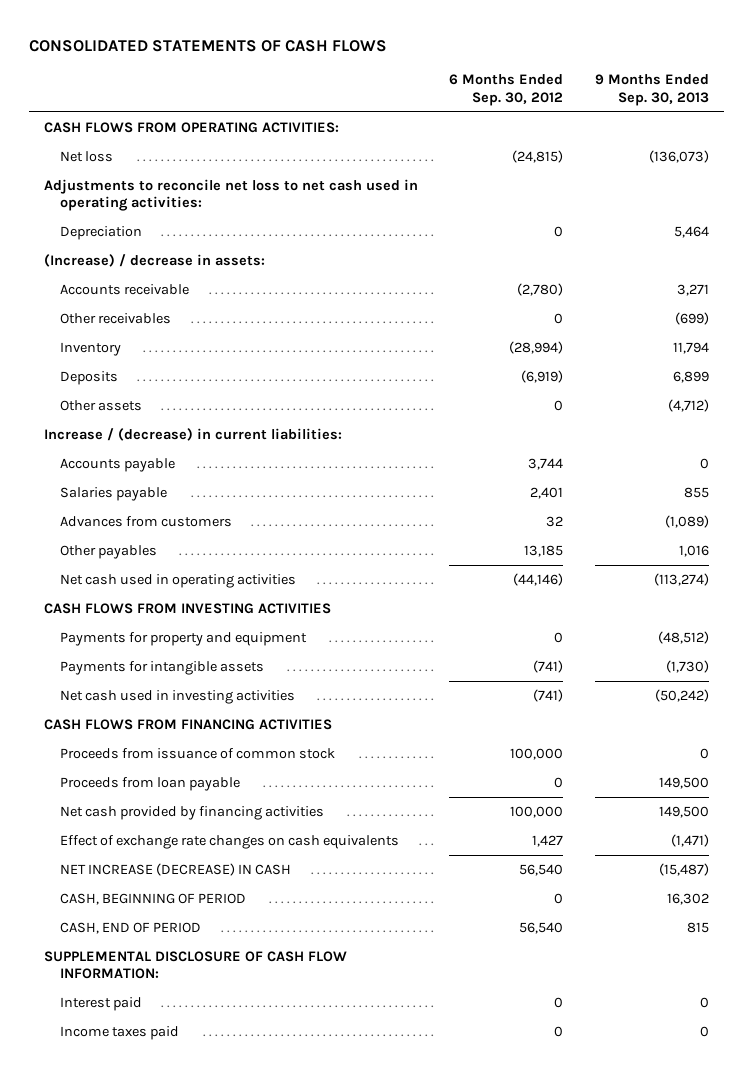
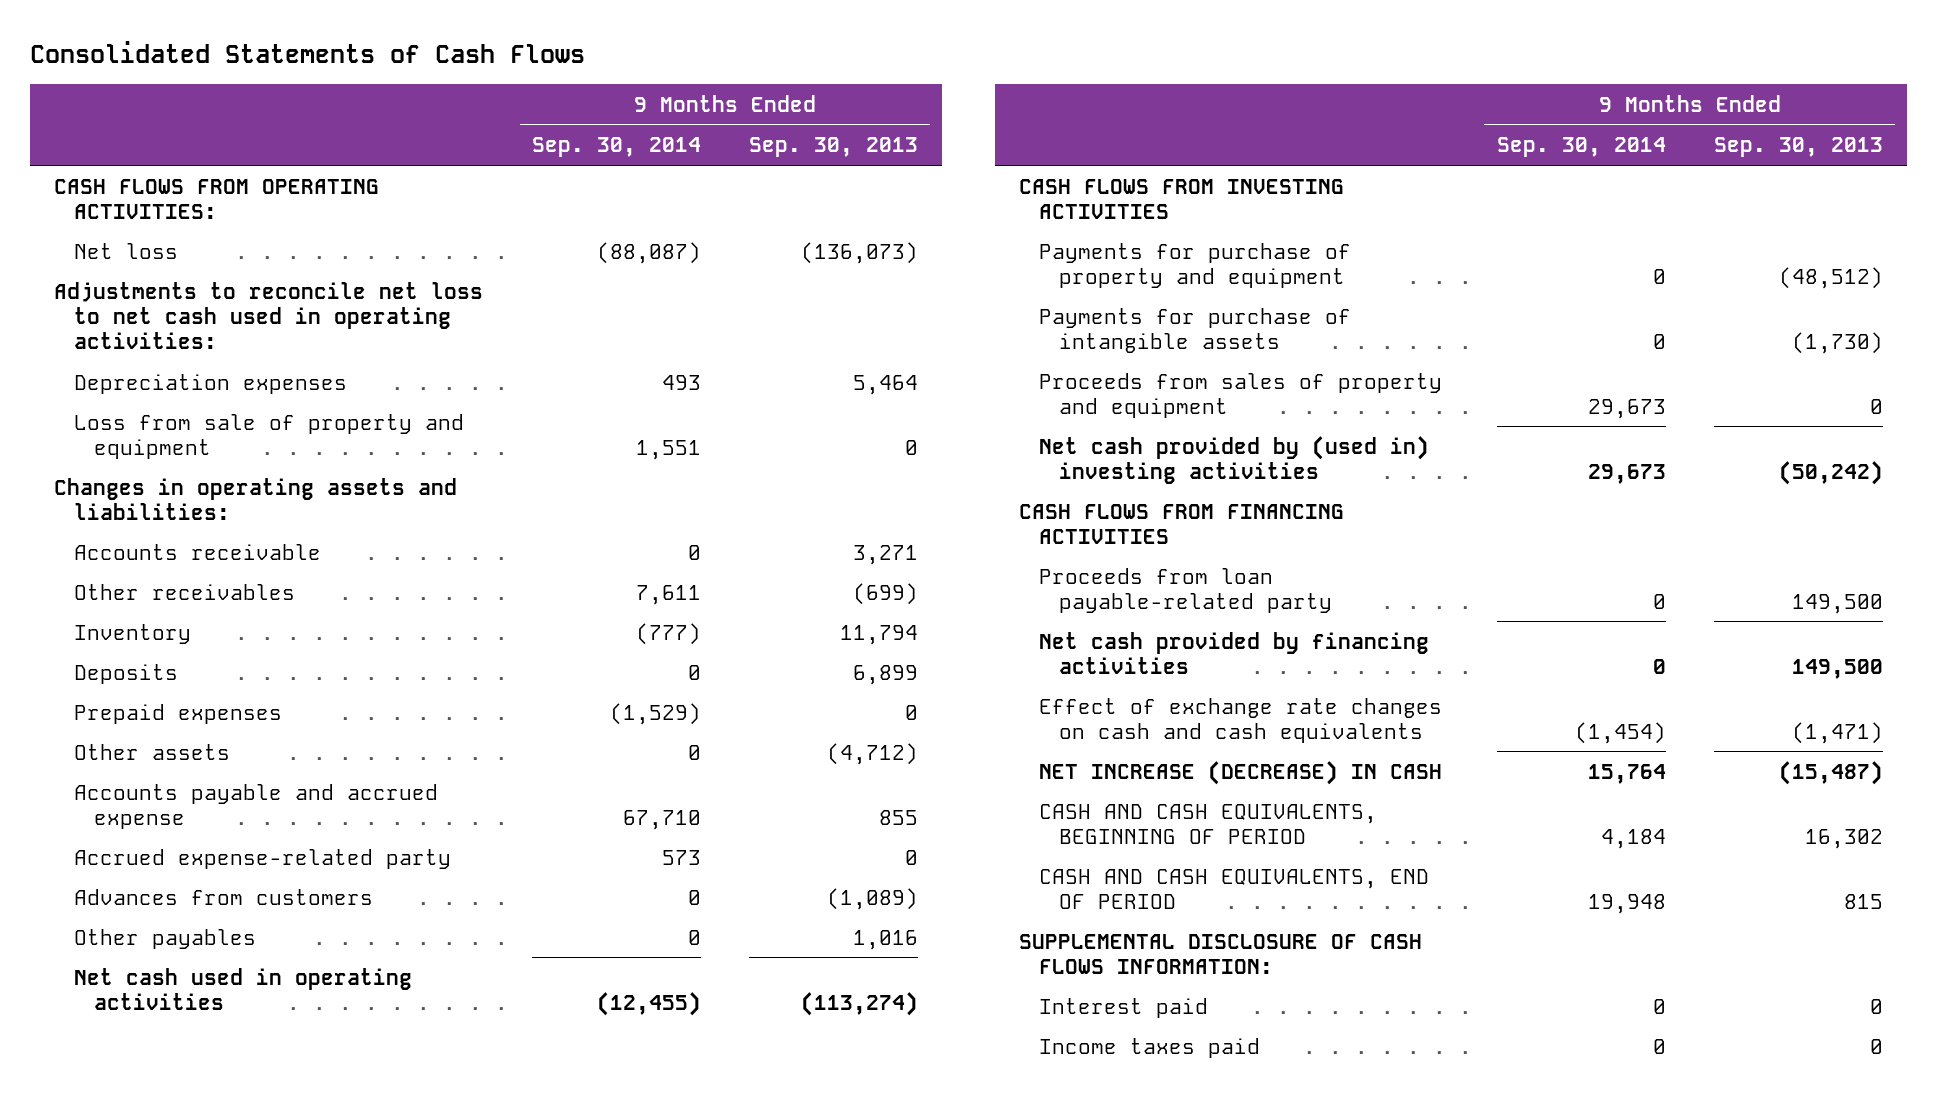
- CONSOLIDATED STATEMENTS OF CASH FLOWS
+ Consolidated Statements of Cash Flows
- | 6 Months Ended Sep. 30, 2012 | 9 Months Ended Sep. 30, 2013
+ | 9 Months Ended Sep. 30, 2014 | 9 Months Ended Sep. 30, 2013
- Depreciation | 0 | 5,464
- (Increase) / decrease in assets:
+ Depreciation expenses | 493 | 5,464
+ Loss from sale of property and equipment | 1,551 | 0
+ Changes in operating assets and liabilities:
+ Prepaid expenses | (1,529) | 0
- Increase / (decrease) in current liabilities:
- Accounts payable | 3,744 | 0
- Salaries payable | 2,401 | 855
+ Accounts payable and accrued expense | 67,710 | 855
+ Accrued expense-related party | 573 | 0
- Payments for property and equipment | 0 | (48,512)
- Payments for intangible assets | (741) | (1,730)
- Net cash used in investing activities | (741) | (50,242)
+ Payments for purchase of property and equipment | 0 | (48,512)
+ Payments for purchase of intangible assets | 0 | (1,730)
+ Proceeds from sales of property and equipment | 29,673 | 0
+ Net cash provided by (used in) investing activities | 29,673 | (50,242)
- Proceeds from issuance of common stock | 100,000 | 0
- Proceeds from loan payable | 0 | 149,500
+ Proceeds from loan payable-related party | 0 | 149,500
- Effect of exchange rate changes on cash equivalents | 1,427 | (1,471)
+ Effect of exchange rate changes on cash and cash equivalents | (1,454) | (1,471)
- CASH, BEGINNING OF PERIOD | 0 | 16,302
- CASH, END OF PERIOD | 56,540 | 815
- SUPPLEMENTAL DISCLOSURE OF CASH FLOW INFORMATION:
+ CASH AND CASH EQUIVALENTS, BEGINNING OF PERIOD | 4,184 | 16,302
+ CASH AND CASH EQUIVALENTS, END OF PERIOD | 19,948 | 815
+ SUPPLEMENTAL DISCLOSURE OF CASH FLOWS INFORMATION:

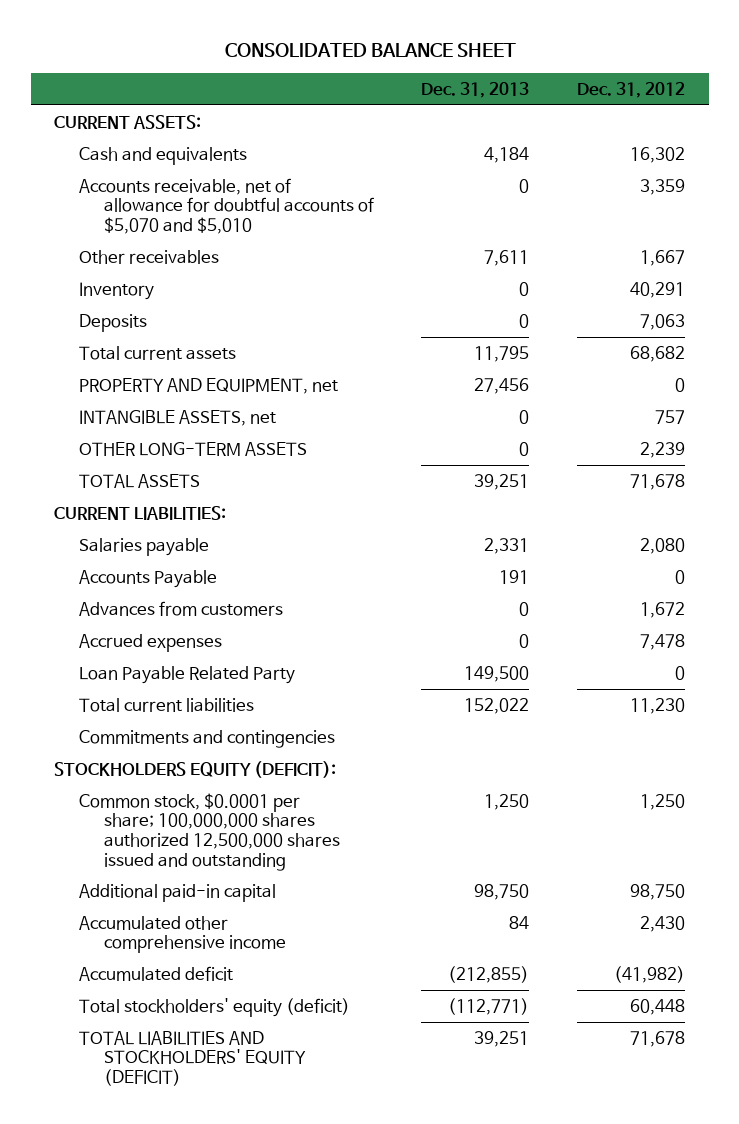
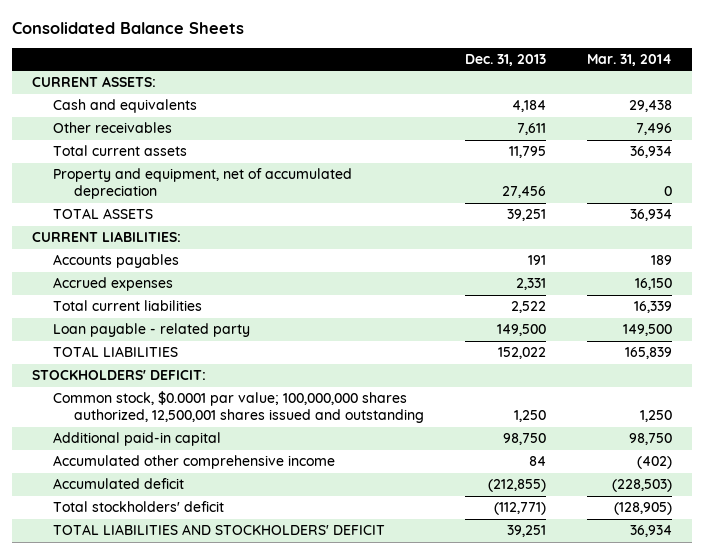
- CONSOLIDATED BALANCE SHEET
+ Consolidated Balance Sheets
- | Dec. 31, 2013 | Dec. 31, 2012
+ | Dec. 31, 2013 | Mar. 31, 2014
- Accounts receivable, net of allowance for doubtful accounts of $5,070 and $5,010 | 0 | 3,359
- Inventory | 0 | 40,291
- Deposits | 0 | 7,063
- PROPERTY AND EQUIPMENT, net | 27,456 | 0
- INTANGIBLE ASSETS, net | 0 | 757
- OTHER LONG-TERM ASSETS | 0 | 2,239
+ Property and equipment, net of accumulated depreciation | 27,456 | 0
- Salaries payable | 2,331 | 2,080
- Accounts Payable | 191 | 0
- Advances from customers | 0 | 1,672
- Accrued expenses | 0 | 7,478
- Loan Payable Related Party | 149,500 | 0
- Total current liabilities | 152,022 | 11,230
- Commitments and contingencies
- STOCKHOLDERS EQUITY (DEFICIT):
- Common stock, $0.0001 per share; 100,000,000 shares authorized 12,500,000 shares issued and outstanding | 1,250 | 1,250
+ Accounts payables | 191 | 189
+ Accrued expenses | 2,331 | 16,150
+ Total current liabilities | 2,522 | 16,339
+ Loan payable - related party | 149,500 | 149,500
+ TOTAL LIABILITIES | 152,022 | 165,839
+ STOCKHOLDERS' DEFICIT:
+ Common stock, $0.0001 par value; 100,000,000 shares authorized, 12,500,001 shares issued and outstanding | 1,250 | 1,250
- Total stockholders' equity (deficit) | (112,771) | 60,448
- TOTAL LIABILITIES AND STOCKHOLDERS' EQUITY (DEFICIT) | 39,251 | 71,678
+ Total stockholders' deficit | (112,771) | (128,905)
+ TOTAL LIABILITIES AND STOCKHOLDERS' DEFICIT | 39,251 | 36,934

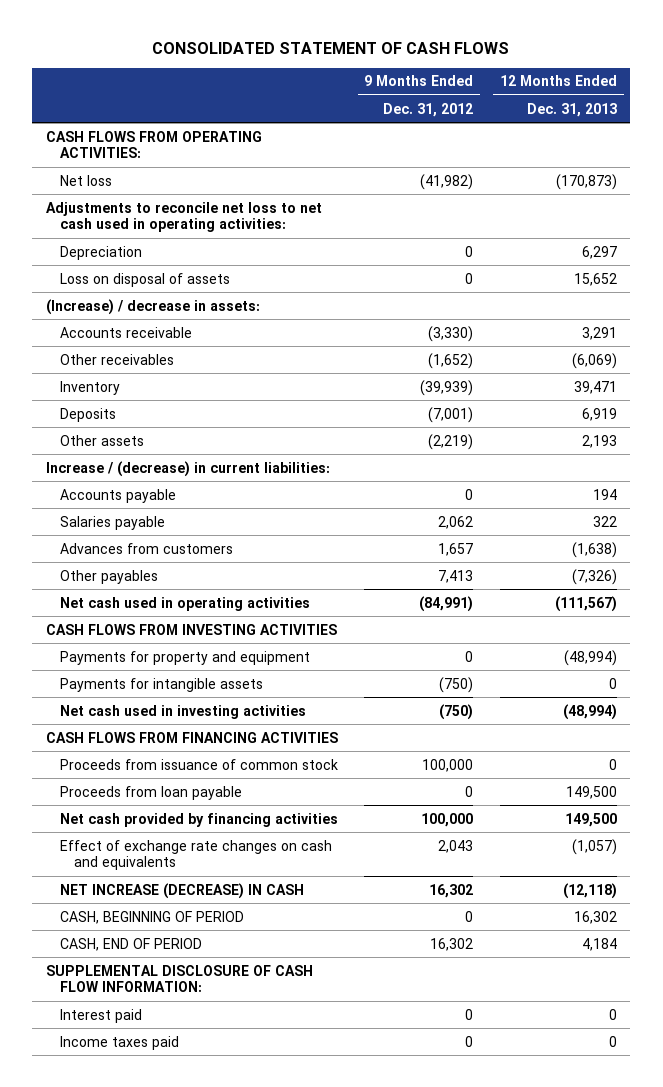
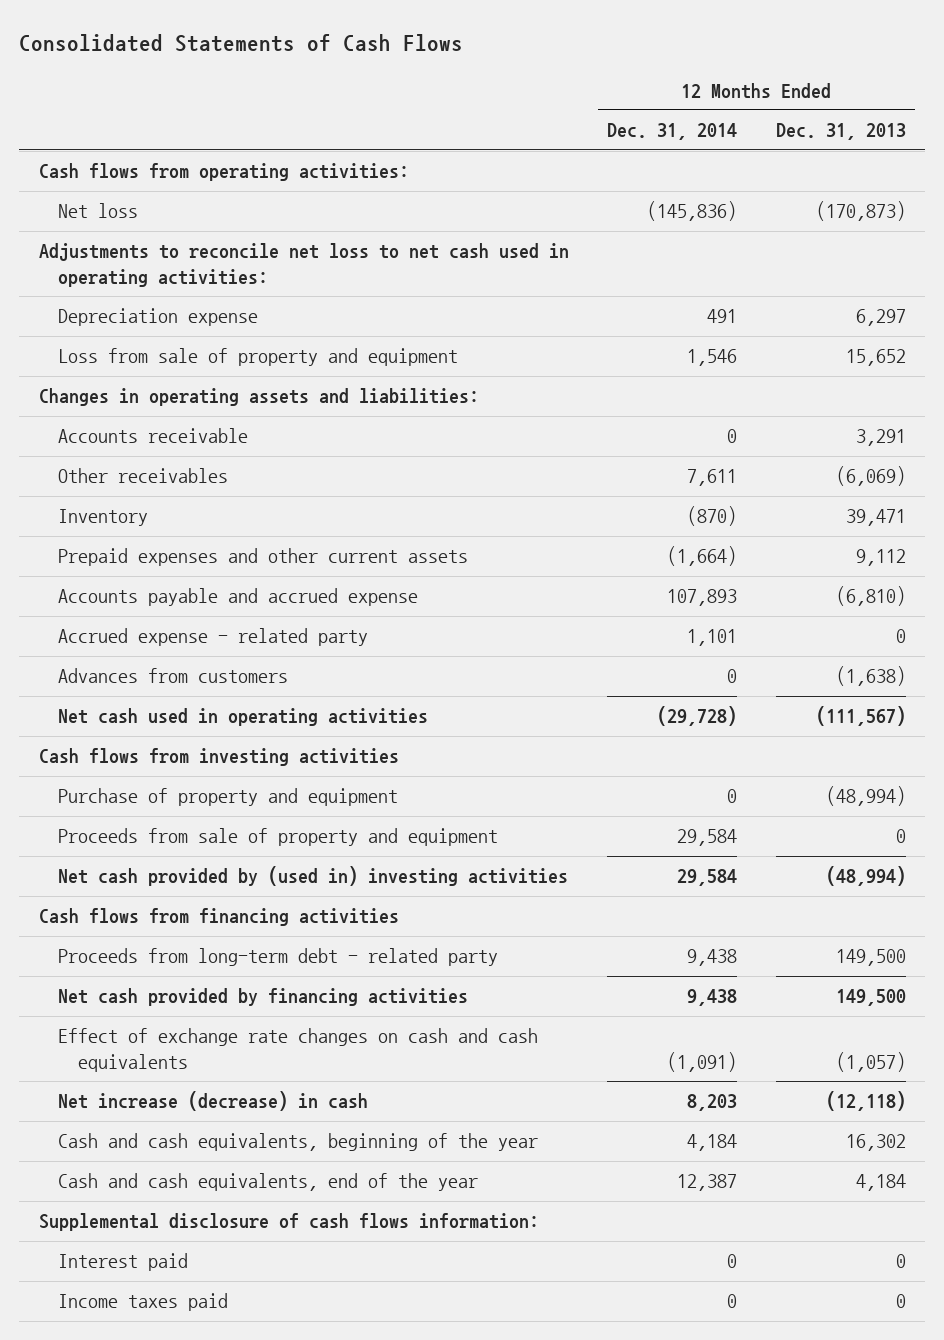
- CONSOLIDATED STATEMENT OF CASH FLOWS
+ Consolidated Statements of Cash Flows
- | 9 Months Ended Dec. 31, 2012 | 12 Months Ended Dec. 31, 2013
+ | 12 Months Ended Dec. 31, 2014 | 12 Months Ended Dec. 31, 2013
- CASH FLOWS FROM OPERATING ACTIVITIES:
+ Cash flows from operating activities:
- Depreciation | 0 | 6,297
- Loss on disposal of assets | 0 | 15,652
- (Increase) / decrease in assets:
+ Depreciation expense | 491 | 6,297
+ Loss from sale of property and equipment | 1,546 | 15,652
+ Changes in operating assets and liabilities:
- Deposits | (7,001) | 6,919
- Other assets | (2,219) | 2,193
- Increase / (decrease) in current liabilities:
- Accounts payable | 0 | 194
- Salaries payable | 2,062 | 322
+ Prepaid expenses and other current assets | (1,664) | 9,112
+ Accounts payable and accrued expense | 107,893 | (6,810)
+ Accrued expense - related party | 1,101 | 0
- Other payables | 7,413 | (7,326)
- CASH FLOWS FROM INVESTING ACTIVITIES
- Payments for property and equipment | 0 | (48,994)
- Payments for intangible assets | (750) | 0
- Net cash used in investing activities | (750) | (48,994)
- CASH FLOWS FROM FINANCING ACTIVITIES
- Proceeds from issuance of common stock | 100,000 | 0
- Proceeds from loan payable | 0 | 149,500
+ Cash flows from investing activities
+ Purchase of property and equipment | 0 | (48,994)
+ Proceeds from sale of property and equipment | 29,584 | 0
+ Net cash provided by (used in) investing activities | 29,584 | (48,994)
+ Cash flows from financing activities
+ Proceeds from long-term debt - related party | 9,438 | 149,500
- Effect of exchange rate changes on cash and equivalents | 2,043 | (1,057)
- NET INCREASE (DECREASE) IN CASH | 16,302 | (12,118)
- CASH, BEGINNING OF PERIOD | 0 | 16,302
- CASH, END OF PERIOD | 16,302 | 4,184
- SUPPLEMENTAL DISCLOSURE OF CASH FLOW INFORMATION:
+ Effect of exchange rate changes on cash and cash equivalents | (1,091) | (1,057)
+ Net increase (decrease) in cash | 8,203 | (12,118)
+ Cash and cash equivalents, beginning of the year | 4,184 | 16,302
+ Cash and cash equivalents, end of the year | 12,387 | 4,184
+ Supplemental disclosure of cash flows information:

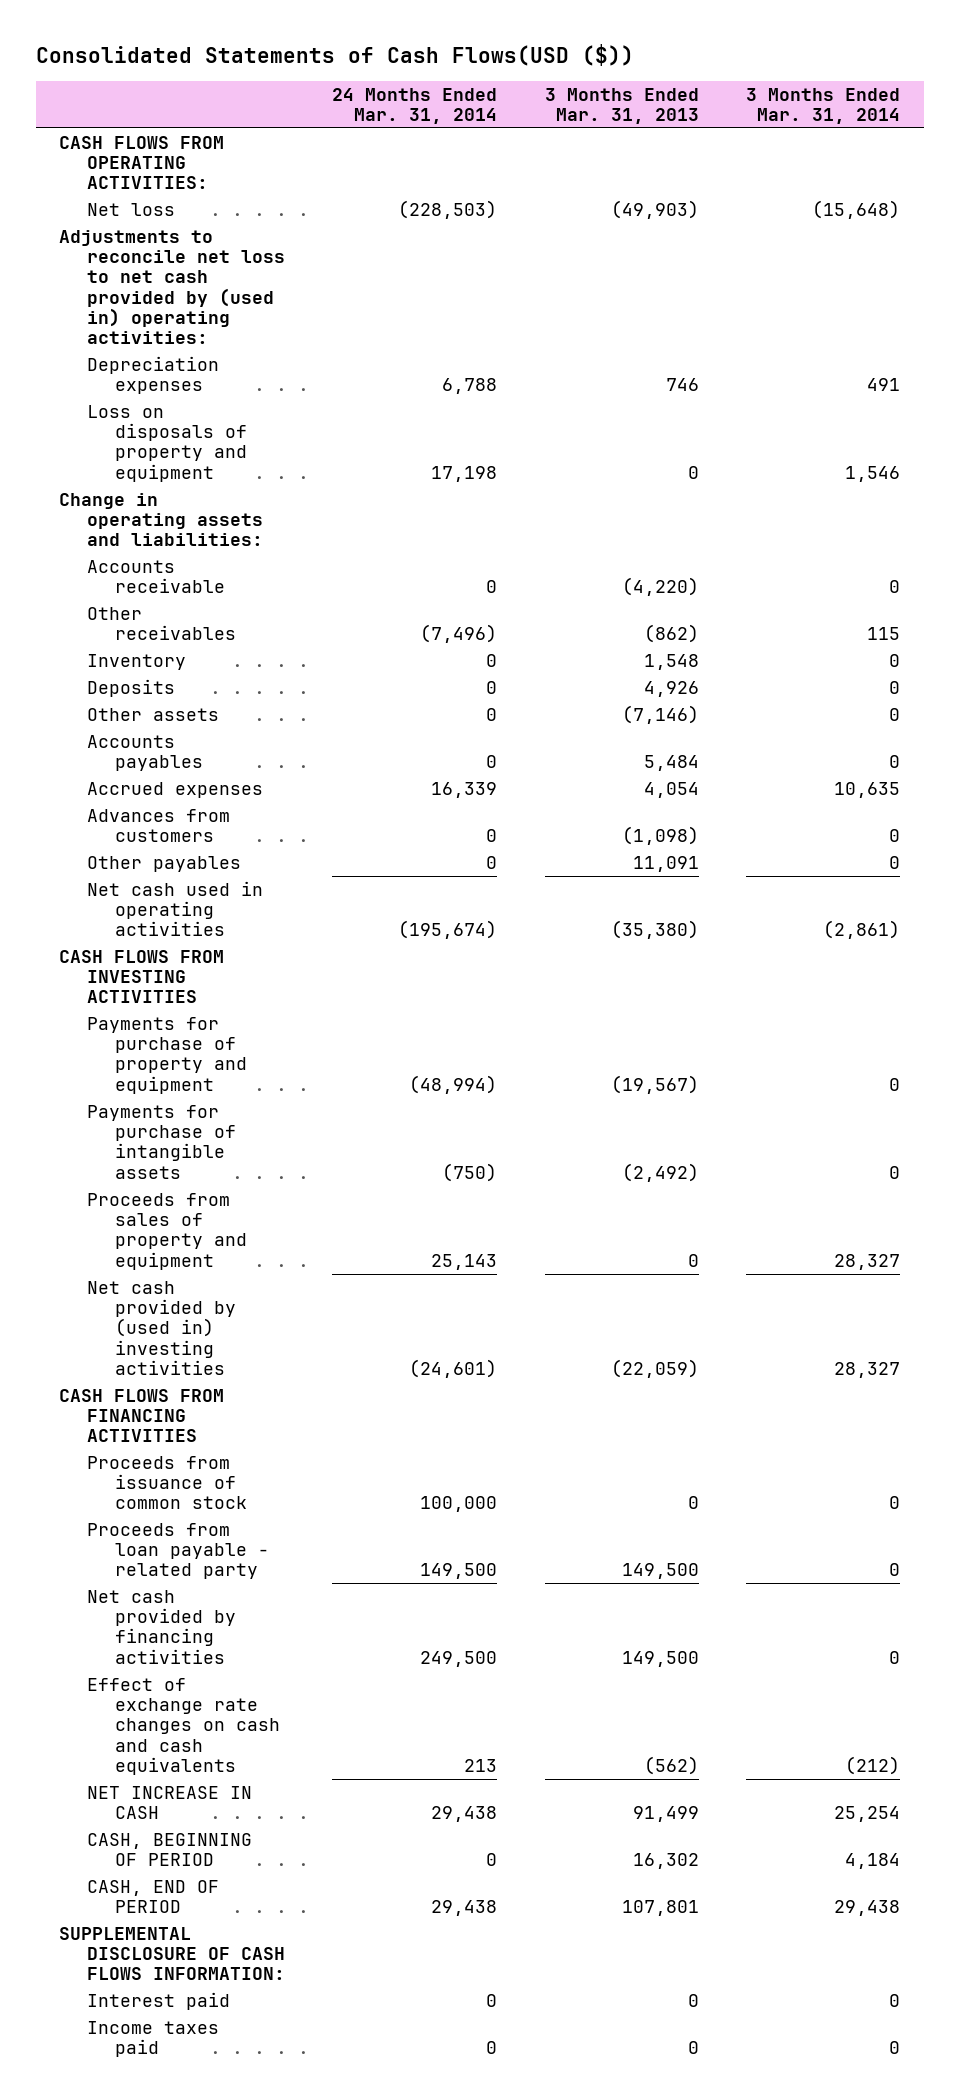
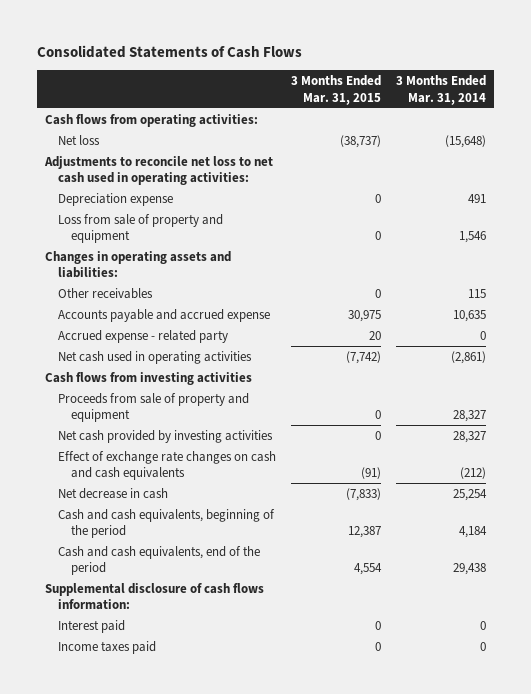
- Consolidated Statements of Cash Flows(USD ($))
+ Consolidated Statements of Cash Flows
- | 24 Months Ended Mar. 31, 2014 | 3 Months Ended Mar. 31, 2013 | 3 Months Ended Mar. 31, 2014
+ | 3 Months Ended Mar. 31, 2015 | 3 Months Ended Mar. 31, 2014
- CASH FLOWS FROM OPERATING ACTIVITIES:
+ Cash flows from operating activities:
- Adjustments to reconcile net loss to net cash provided by (used in) operating activities:
- Depreciation expenses | 6,788 | 746 | 491
- Loss on disposals of property and equipment | 17,198 | 0 | 1,546
- Change in operating assets and liabilities:
- Accounts receivable | 0 | (4,220) | 0
+ Adjustments to reconcile net loss to net cash used in operating activities:
+ Depreciation expense | 0 | 491
+ Loss from sale of property and equipment | 0 | 1,546
+ Changes in operating assets and liabilities:
- Inventory | 0 | 1,548 | 0
- Deposits | 0 | 4,926 | 0
- Other assets | 0 | (7,146) | 0
- Accounts payables | 0 | 5,484 | 0
- Accrued expenses | 16,339 | 4,054 | 10,635
- Advances from customers | 0 | (1,098) | 0
- Other payables | 0 | 11,091 | 0
+ Accounts payable and accrued expense | 30,975 | 10,635
+ Accrued expense - related party | 20 | 0
- CASH FLOWS FROM INVESTING ACTIVITIES
- Payments for purchase of property and equipment | (48,994) | (19,567) | 0
- Payments for purchase of intangible assets | (750) | (2,492) | 0
- Proceeds from sales of property and equipment | 25,143 | 0 | 28,327
- Net cash provided by (used in) investing activities | (24,601) | (22,059) | 28,327
- CASH FLOWS FROM FINANCING ACTIVITIES
- Proceeds from issuance of common stock | 100,000 | 0 | 0
- Proceeds from loan payable - related party | 149,500 | 149,500 | 0
- Net cash provided by financing activities | 249,500 | 149,500 | 0
+ Cash flows from investing activities
+ Proceeds from sale of property and equipment | 0 | 28,327
+ Net cash provided by investing activities | 0 | 28,327
- NET INCREASE IN CASH | 29,438 | 91,499 | 25,254
- CASH, BEGINNING OF PERIOD | 0 | 16,302 | 4,184
- CASH, END OF PERIOD | 29,438 | 107,801 | 29,438
- SUPPLEMENTAL DISCLOSURE OF CASH FLOWS INFORMATION:
+ Net decrease in cash | (7,833) | 25,254
+ Cash and cash equivalents, beginning of the period | 12,387 | 4,184
+ Cash and cash equivalents, end of the period | 4,554 | 29,438
+ Supplemental disclosure of cash flows information:

